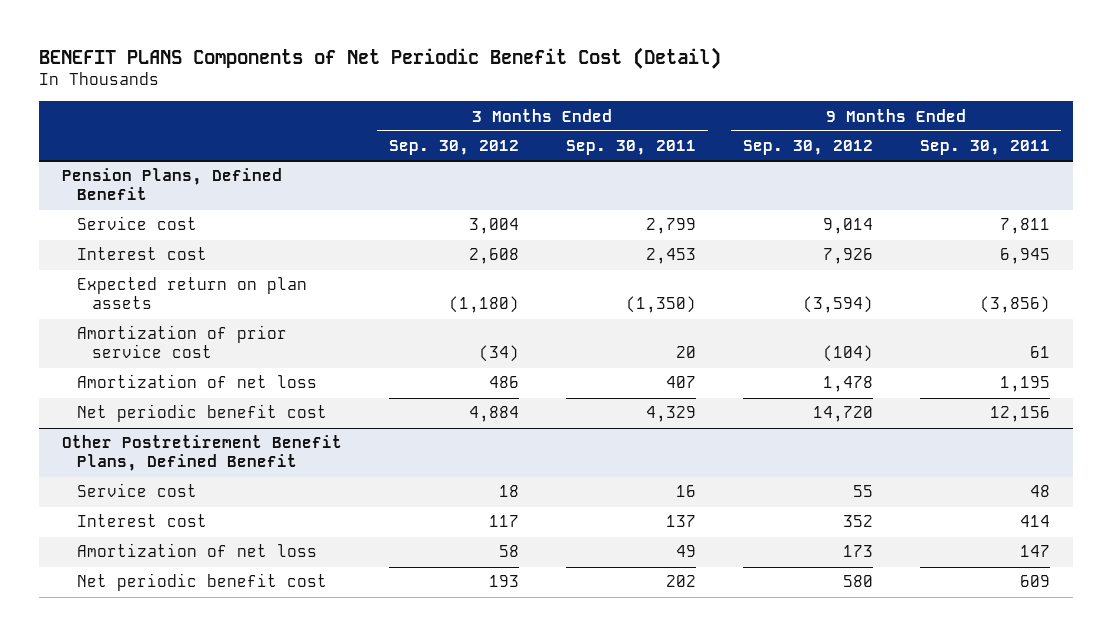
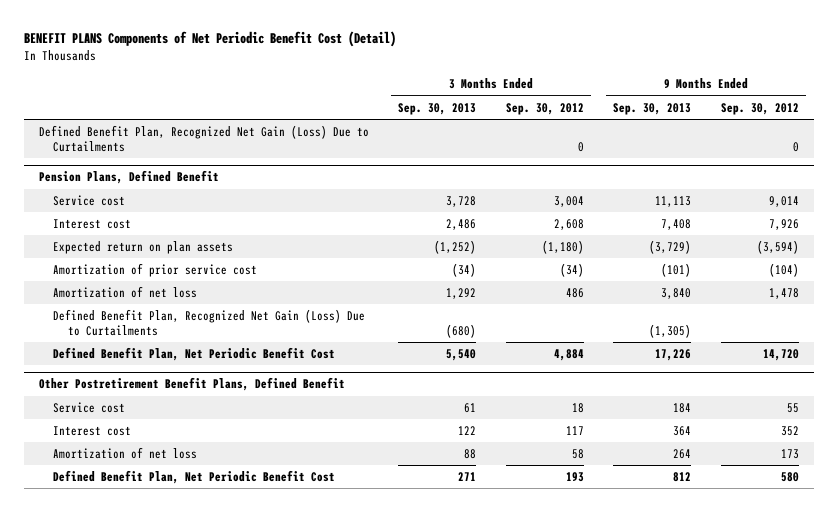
- | 3 Months Ended Sep. 30, 2012 | 3 Months Ended Sep. 30, 2011 | 9 Months Ended Sep. 30, 2012 | 9 Months Ended Sep. 30, 2011
+ | 3 Months Ended Sep. 30, 2013 | 3 Months Ended Sep. 30, 2012 | 9 Months Ended Sep. 30, 2013 | 9 Months Ended Sep. 30, 2012
+ Defined Benefit Plan, Recognized Net Gain (Loss) Due to Curtailments | | 0 | | 0
@ Pension Plans, Defined Benefit
- Net periodic benefit cost | 4,884 | 4,329 | 14,720 | 12,156
+ Defined Benefit Plan, Recognized Net Gain (Loss) Due to Curtailments | (680) | | (1,305) |
+ Defined Benefit Plan, Net Periodic Benefit Cost | 5,540 | 4,884 | 17,226 | 14,720
@ Other Postretirement Benefit Plans, Defined Benefit
- Net periodic benefit cost | 193 | 202 | 580 | 609
+ Defined Benefit Plan, Net Periodic Benefit Cost | 271 | 193 | 812 | 580

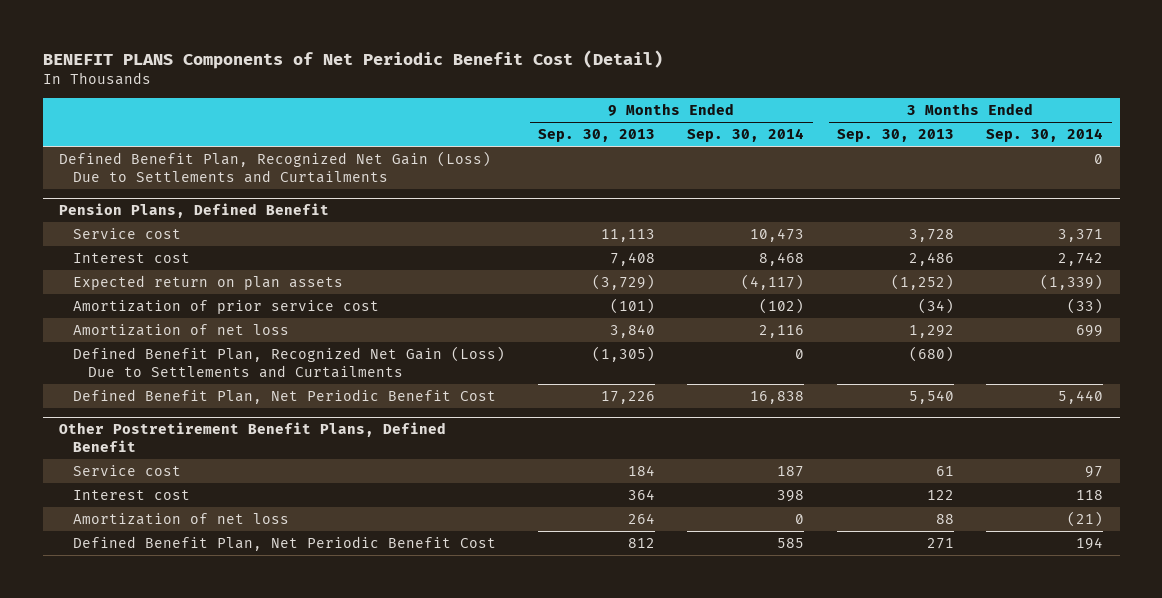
- | 3 Months Ended Sep. 30, 2013 | 3 Months Ended Sep. 30, 2012 | 9 Months Ended Sep. 30, 2013 | 9 Months Ended Sep. 30, 2012
+ | 9 Months Ended Sep. 30, 2013 | 9 Months Ended Sep. 30, 2014 | 3 Months Ended Sep. 30, 2013 | 3 Months Ended Sep. 30, 2014
- Defined Benefit Plan, Recognized Net Gain (Loss) Due to Curtailments | | 0 | | 0
+ Defined Benefit Plan, Recognized Net Gain (Loss) Due to Settlements and Curtailments | | | | 0
@ Pension Plans, Defined Benefit
- Defined Benefit Plan, Recognized Net Gain (Loss) Due to Curtailments | (680) | | (1,305) |
+ Defined Benefit Plan, Recognized Net Gain (Loss) Due to Settlements and Curtailments | (1,305) | 0 | (680) |

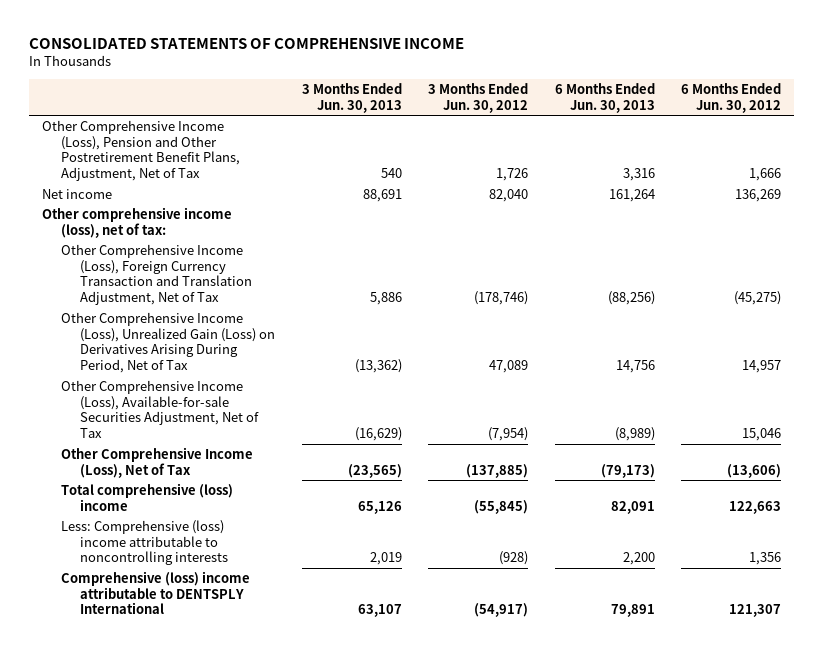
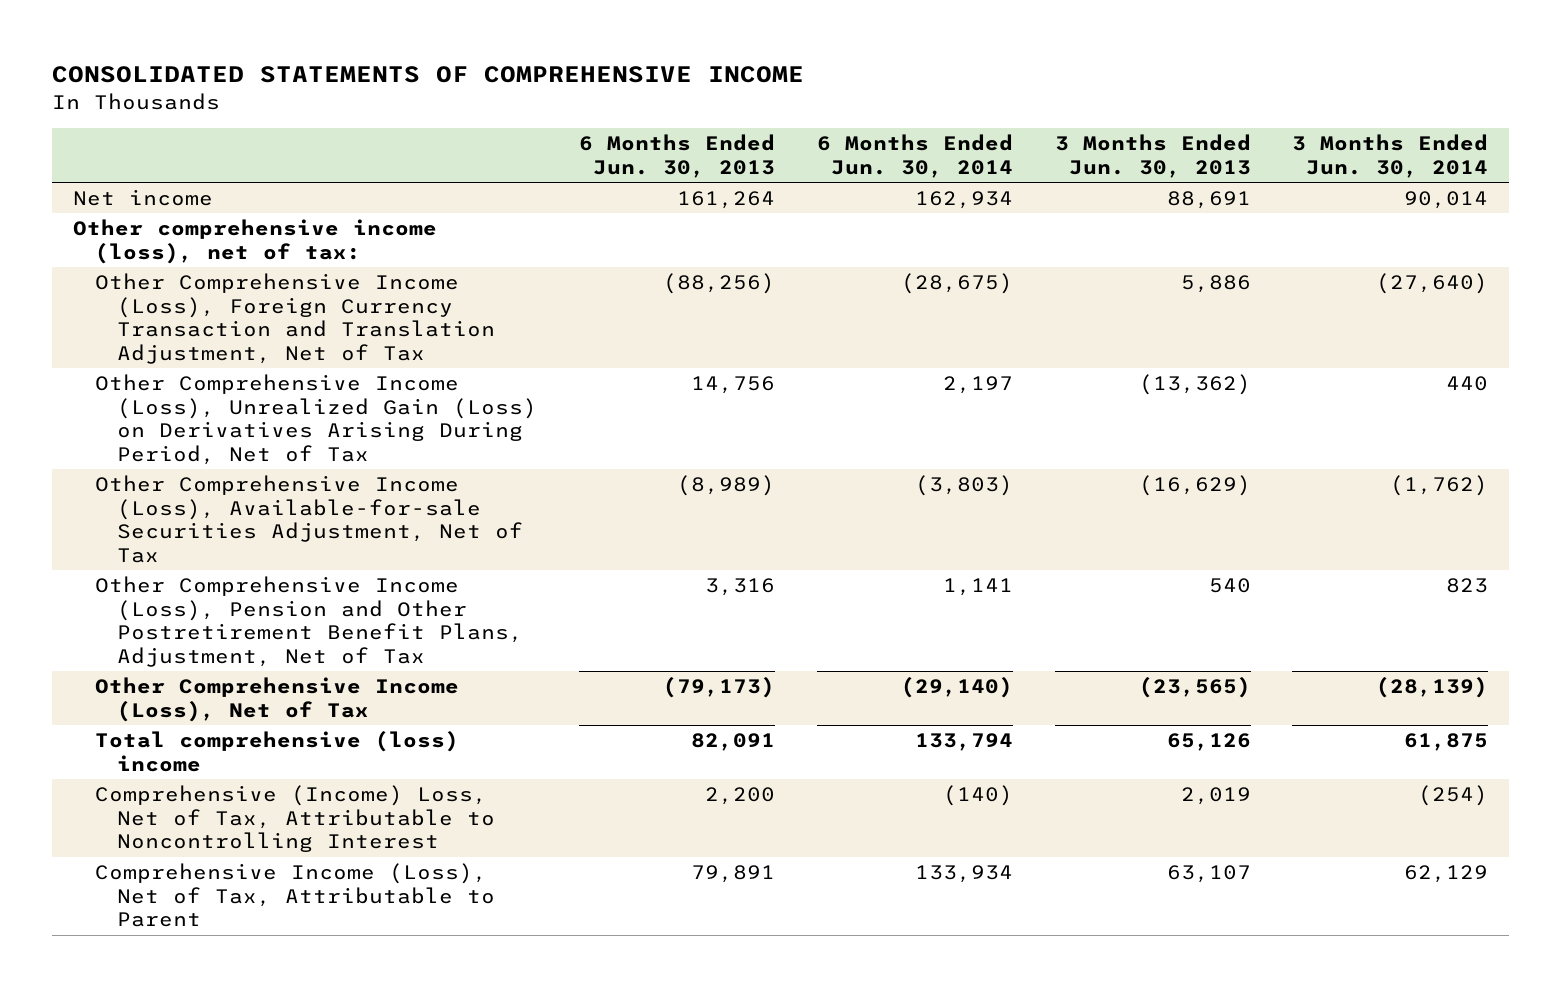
- | 3 Months Ended Jun. 30, 2013 | 3 Months Ended Jun. 30, 2012 | 6 Months Ended Jun. 30, 2013 | 6 Months Ended Jun. 30, 2012
+ | 6 Months Ended Jun. 30, 2013 | 6 Months Ended Jun. 30, 2014 | 3 Months Ended Jun. 30, 2013 | 3 Months Ended Jun. 30, 2014
moved down: Other Comprehensive Income (Loss), Pension and Other Postretirement Benefit Plans, Adjustment, Net of Tax | 3,316 | 1,141 | 540 | 823
- Less: Comprehensive (loss) income attributable to noncontrolling interests | 2,019 | (928) | 2,200 | 1,356
- Comprehensive (loss) income attributable to DENTSPLY International | 63,107 | (54,917) | 79,891 | 121,307
+ Comprehensive (Income) Loss, Net of Tax, Attributable to Noncontrolling Interest | 2,200 | (140) | 2,019 | (254)
+ Comprehensive Income (Loss), Net of Tax, Attributable to Parent | 79,891 | 133,934 | 63,107 | 62,129

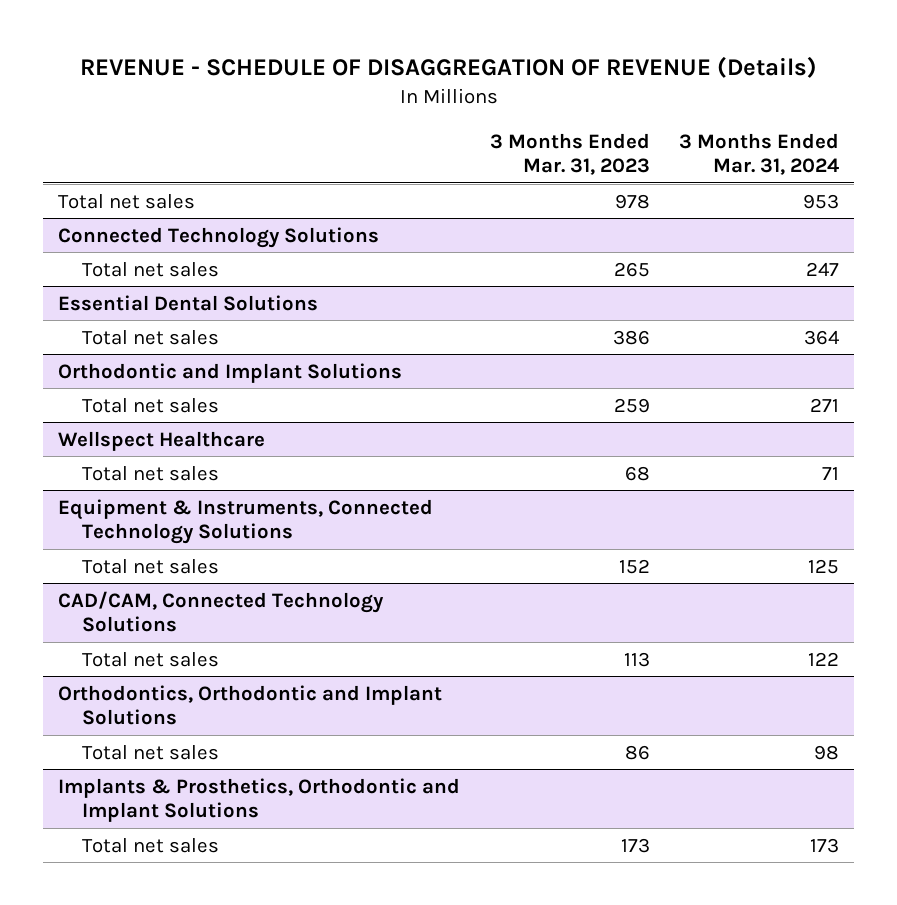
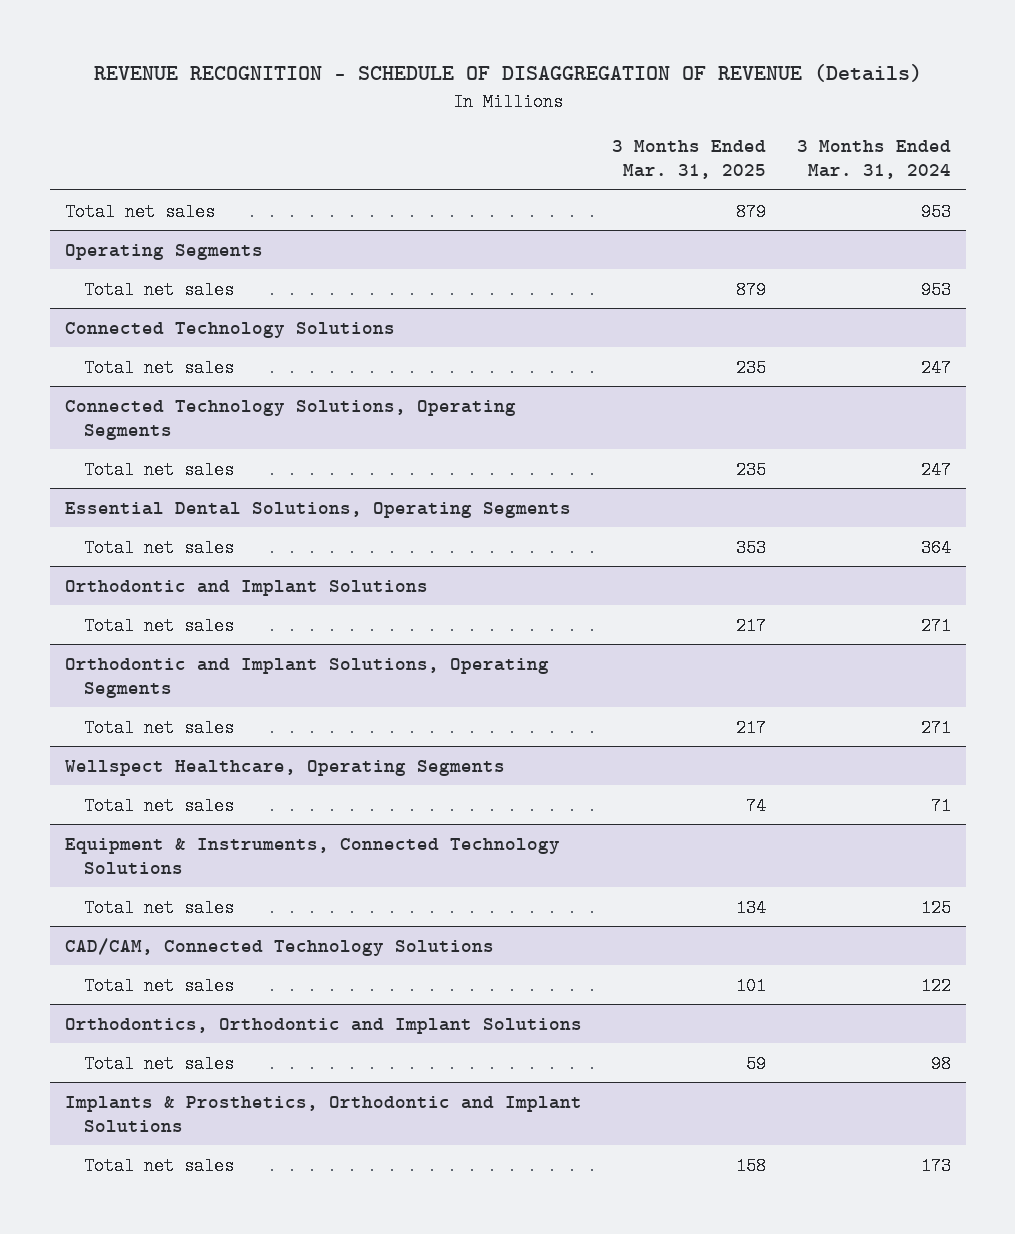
- REVENUE - SCHEDULE OF DISAGGREGATION OF REVENUE (Details)
+ REVENUE RECOGNITION - SCHEDULE OF DISAGGREGATION OF REVENUE (Details)
- | 3 Months Ended Mar. 31, 2023 | 3 Months Ended Mar. 31, 2024
+ | 3 Months Ended Mar. 31, 2025 | 3 Months Ended Mar. 31, 2024
+ Operating Segments
+ Total net sales | 879 | 953
- Essential Dental Solutions
+ Connected Technology Solutions, Operating Segments
+ Total net sales | 235 | 247
+ Essential Dental Solutions, Operating Segments
- Wellspect Healthcare
+ Orthodontic and Implant Solutions, Operating Segments
+ Total net sales | 217 | 271
+ Wellspect Healthcare, Operating Segments

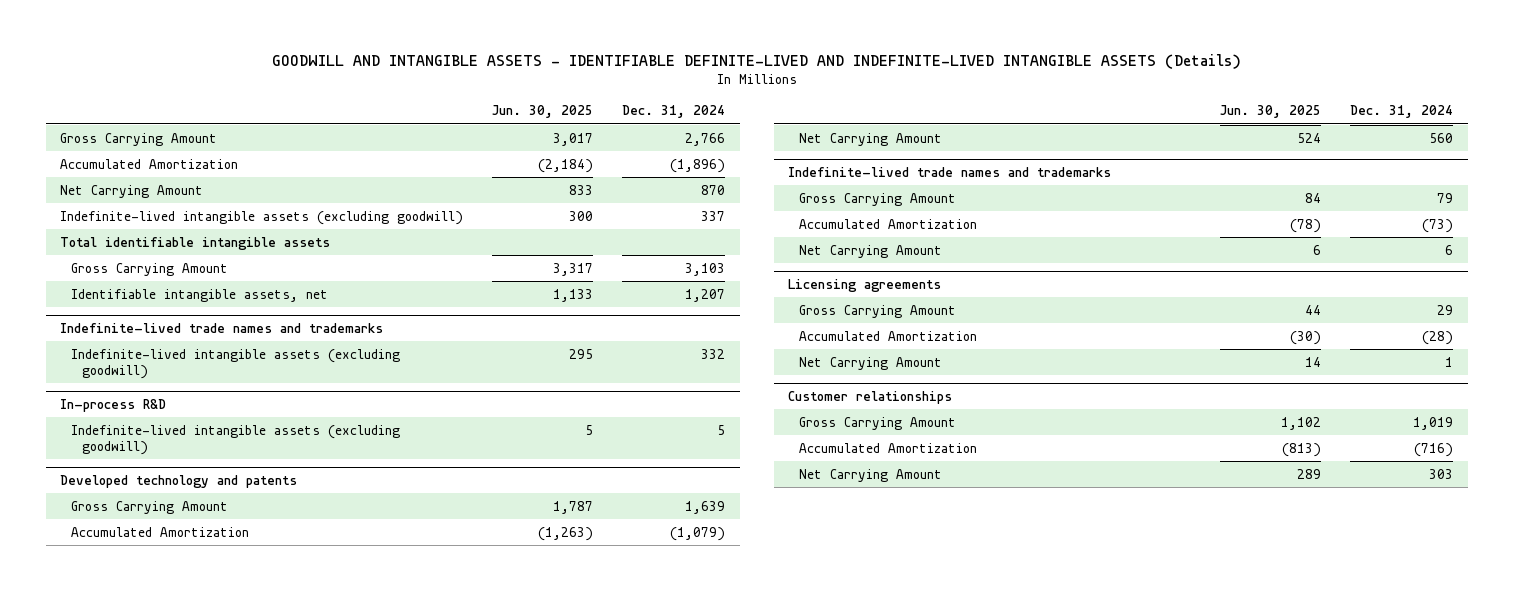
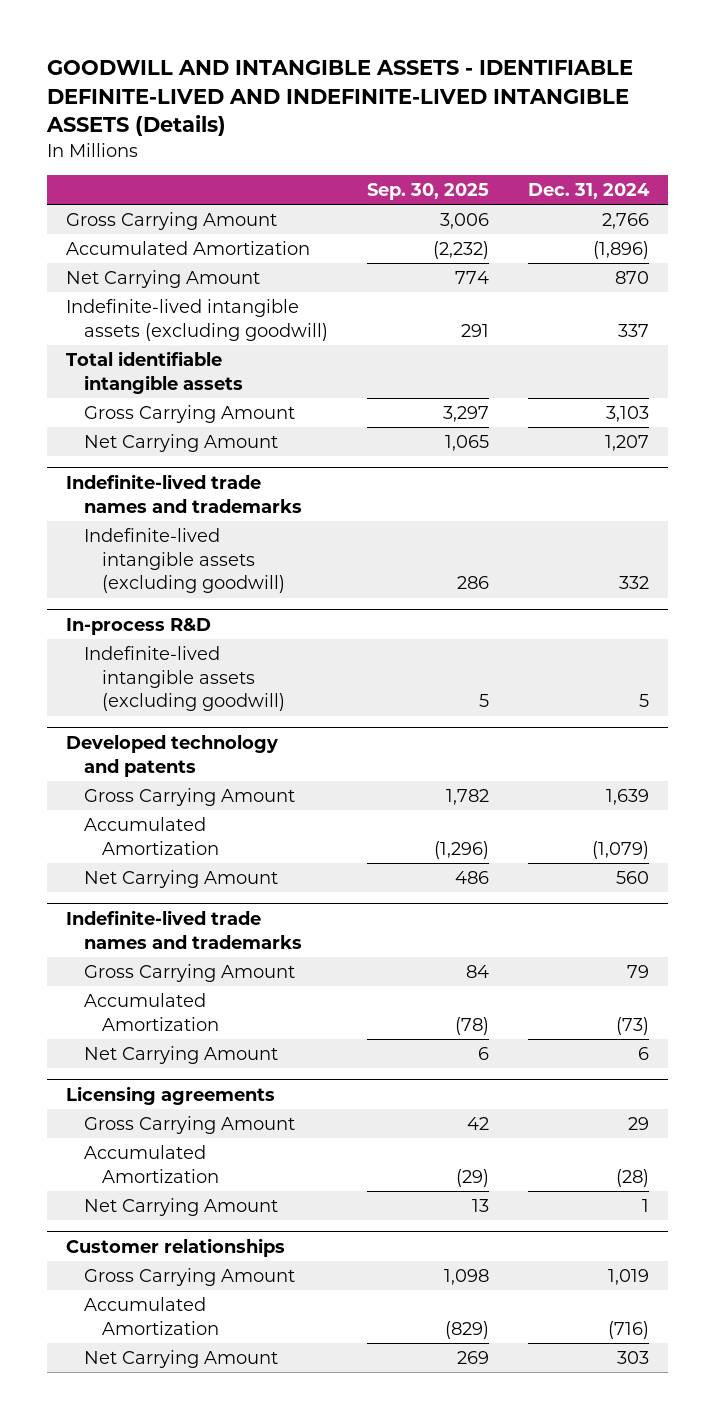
- | Jun. 30, 2025 | Dec. 31, 2024
+ | Sep. 30, 2025 | Dec. 31, 2024
- Identifiable intangible assets, net | 1,133 | 1,207
+ Net Carrying Amount | 1,065 | 1,207

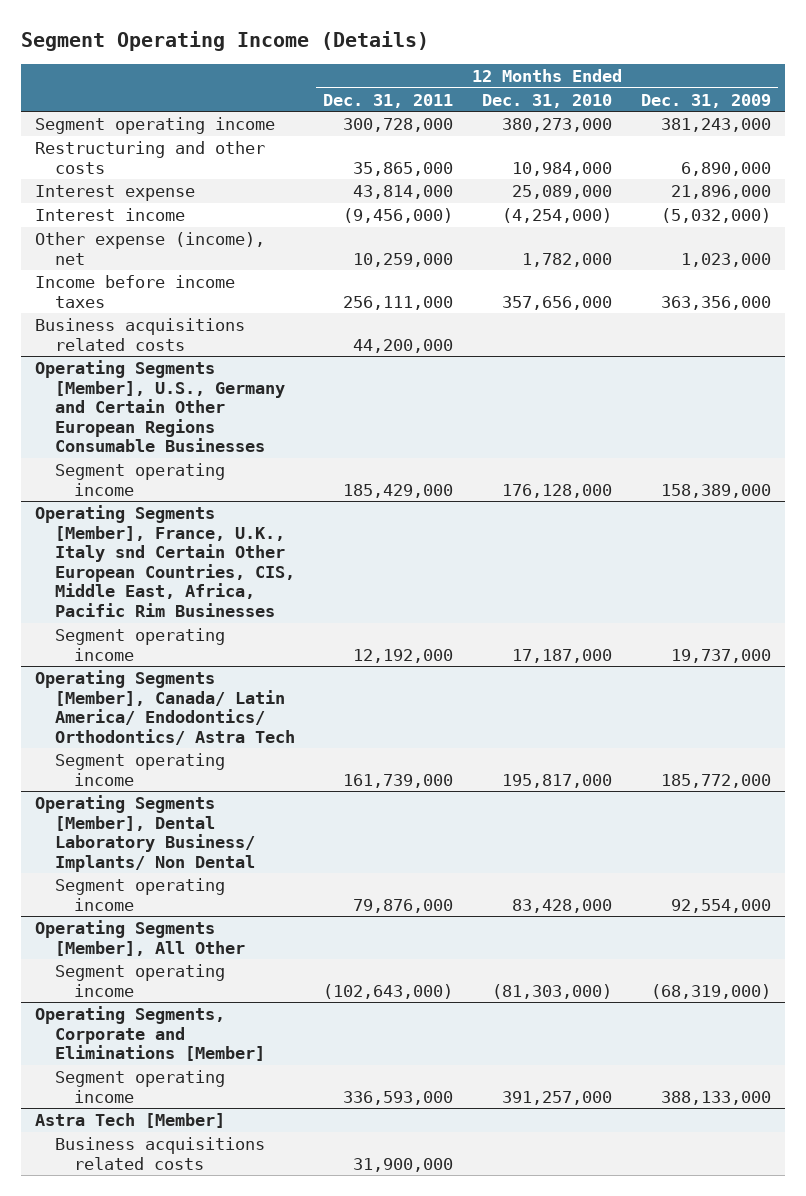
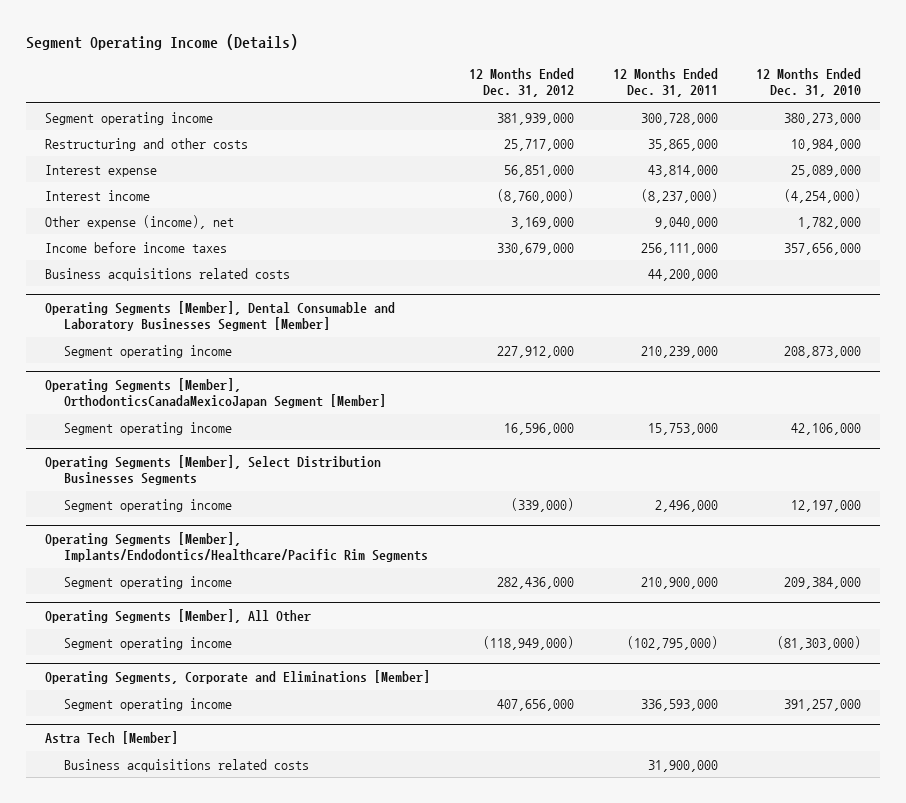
- | 12 Months Ended Dec. 31, 2011 | 12 Months Ended Dec. 31, 2010 | 12 Months Ended Dec. 31, 2009
+ | 12 Months Ended Dec. 31, 2012 | 12 Months Ended Dec. 31, 2011 | 12 Months Ended Dec. 31, 2010
- Interest income | (9,456,000) | (4,254,000) | (5,032,000)
- Other expense (income), net | 10,259,000 | 1,782,000 | 1,023,000
+ Interest income | (8,760,000) | (8,237,000) | (4,254,000)
+ Other expense (income), net | 3,169,000 | 9,040,000 | 1,782,000
- Operating Segments [Member], U.S., Germany and Certain Other European Regions Consumable Businesses
- Segment operating income | 185,429,000 | 176,128,000 | 158,389,000
- Operating Segments [Member], France, U.K., Italy snd Certain Other European Countries, CIS, Middle East, Africa, Pacific Rim Businesses
- Segment operating income | 12,192,000 | 17,187,000 | 19,737,000
- Operating Segments [Member], Canada/ Latin America/ Endodontics/ Orthodontics/ Astra Tech
- Segment operating income | 161,739,000 | 195,817,000 | 185,772,000
- Operating Segments [Member], Dental Laboratory Business/ Implants/ Non Dental
- Segment operating income | 79,876,000 | 83,428,000 | 92,554,000
+ Operating Segments [Member], Dental Consumable and Laboratory Businesses Segment [Member]
+ Segment operating income | 227,912,000 | 210,239,000 | 208,873,000
+ Operating Segments [Member], OrthodonticsCanadaMexicoJapan Segment [Member]
+ Segment operating income | 16,596,000 | 15,753,000 | 42,106,000
+ Operating Segments [Member], Select Distribution Businesses Segments
+ Segment operating income | (339,000) | 2,496,000 | 12,197,000
+ Operating Segments [Member], Implants/Endodontics/Healthcare/Pacific Rim Segments
+ Segment operating income | 282,436,000 | 210,900,000 | 209,384,000
@ Operating Segments [Member], All Other
- Segment operating income | (102,643,000) | (81,303,000) | (68,319,000)
+ Segment operating income | (118,949,000) | (102,795,000) | (81,303,000)

